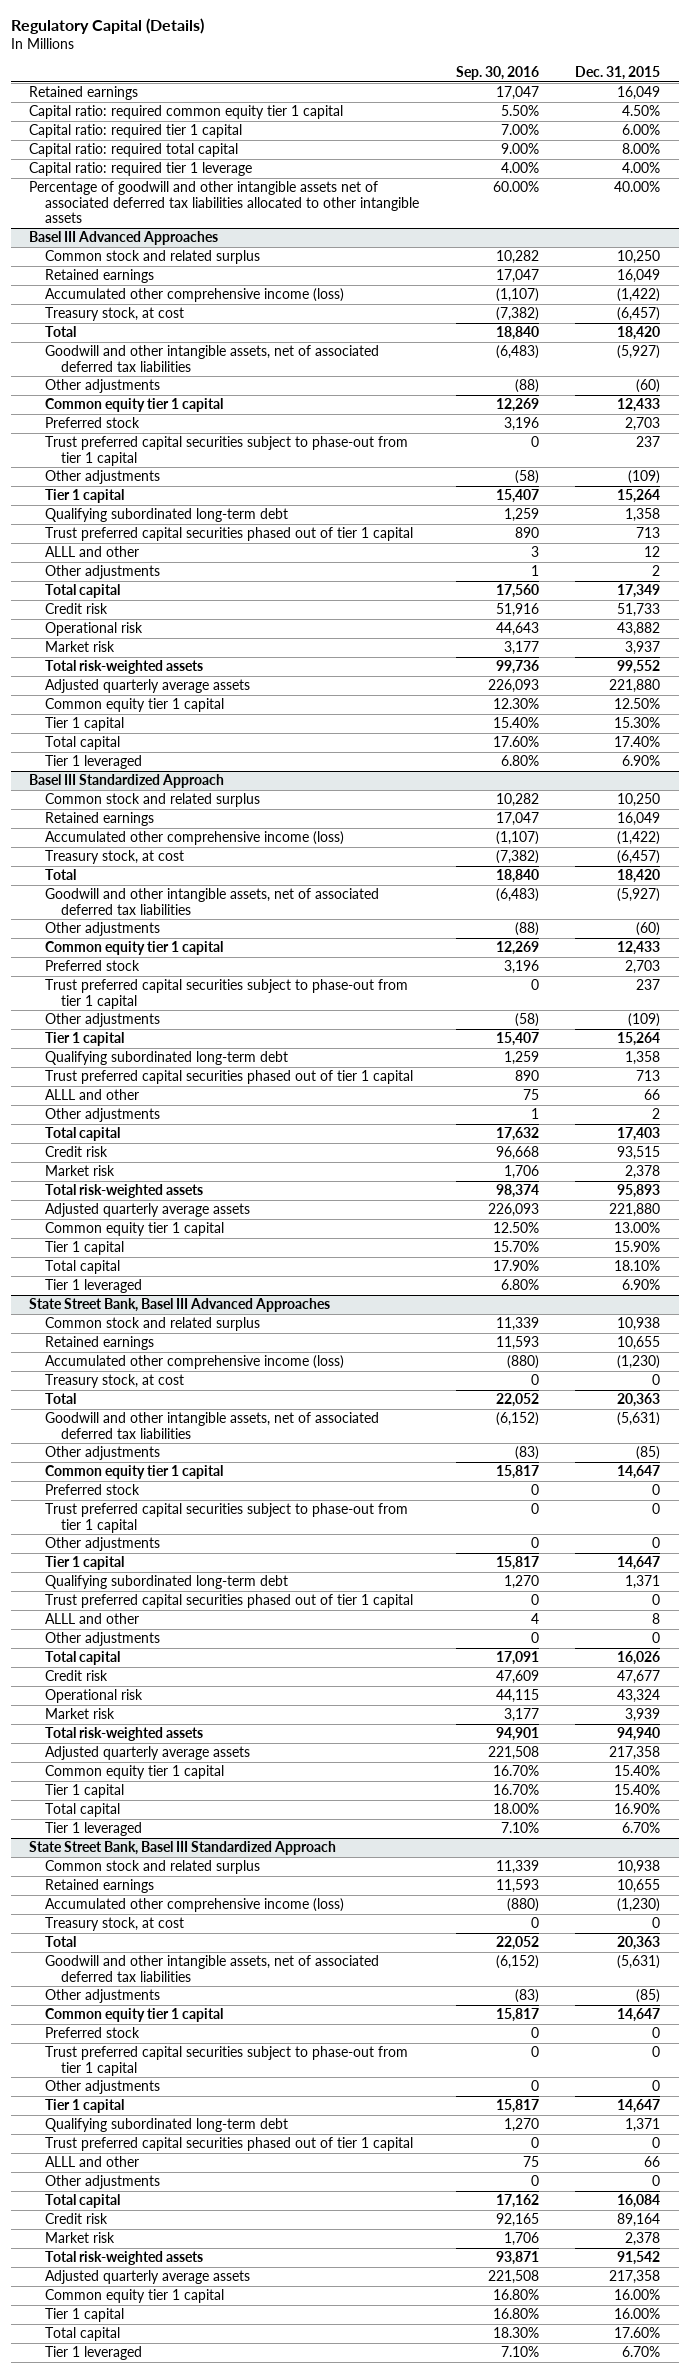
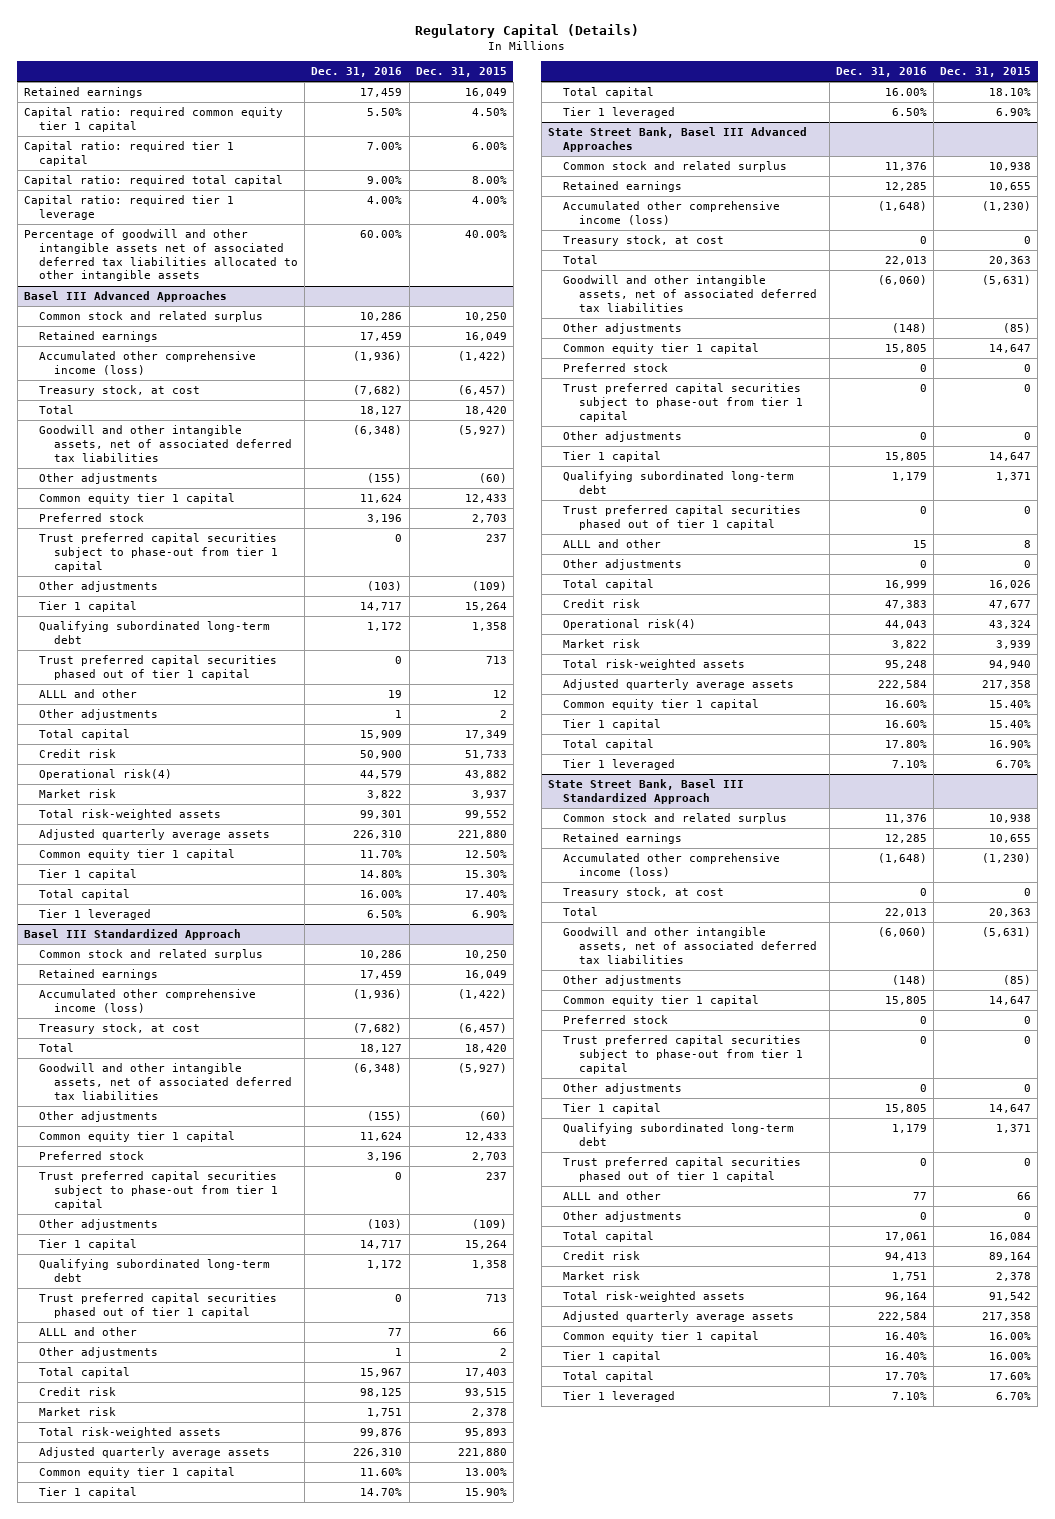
- | Sep. 30, 2016 | Dec. 31, 2015
+ | Dec. 31, 2016 | Dec. 31, 2015
@ Basel III Advanced Approaches
- Operational risk | 44,643 | 43,882
+ Operational risk(4) | 44,579 | 43,882
@ State Street Bank, Basel III Advanced Approaches
- Operational risk | 44,115 | 43,324
+ Operational risk(4) | 44,043 | 43,324

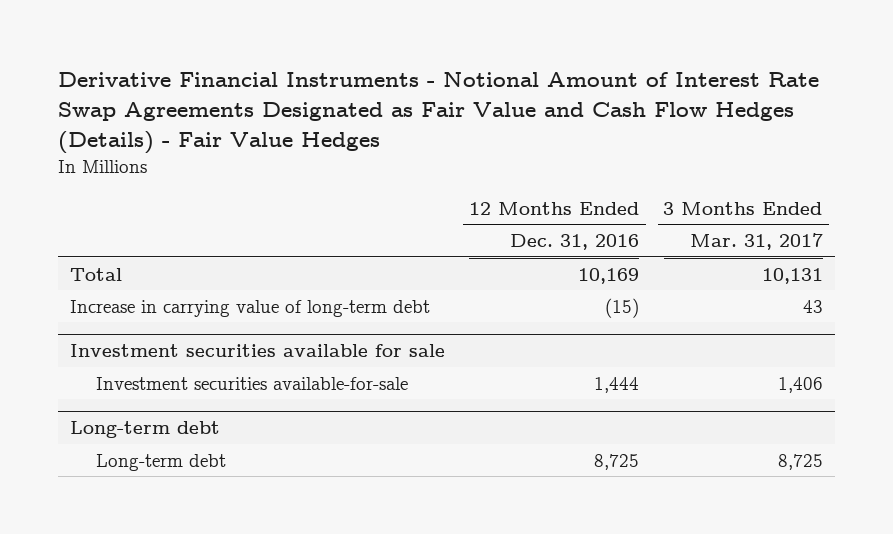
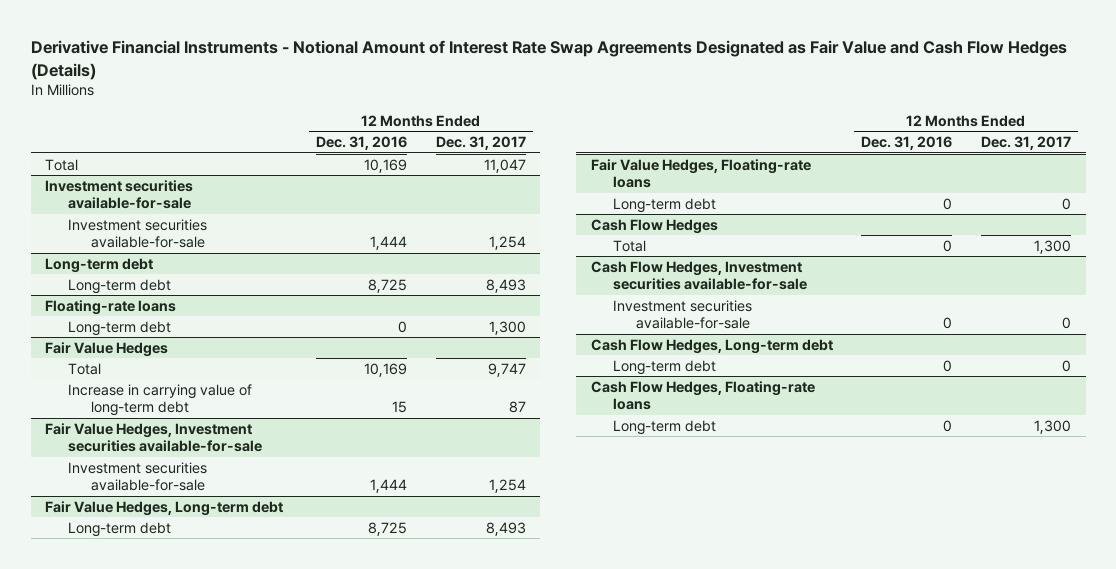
- Derivative Financial Instruments - Notional Amount of Interest Rate Swap Agreements Designated as Fair Value and Cash Flow Hedges (Details) - Fair Value Hedges
+ Derivative Financial Instruments - Notional Amount of Interest Rate Swap Agreements Designated as Fair Value and Cash Flow Hedges (Details)
- | 12 Months Ended Dec. 31, 2016 | 3 Months Ended Mar. 31, 2017
+ | 12 Months Ended Dec. 31, 2016 | 12 Months Ended Dec. 31, 2017
- Increase in carrying value of long-term debt | (15) | 43
- Investment securities available for sale
+ Investment securities available-for-sale
+ Floating-rate loans
+ Long-term debt | 0 | 1,300
+ Fair Value Hedges
+ Total | 10,169 | 9,747
+ Increase in carrying value of long-term debt | 15 | 87
+ Fair Value Hedges, Investment securities available-for-sale
+ Investment securities available-for-sale | 1,444 | 1,254
+ Fair Value Hedges, Long-term debt
+ Long-term debt | 8,725 | 8,493
+ Fair Value Hedges, Floating-rate loans
+ Long-term debt | 0 | 0
+ Cash Flow Hedges
+ Total | 0 | 1,300
+ Cash Flow Hedges, Investment securities available-for-sale
+ Investment securities available-for-sale | 0 | 0
+ Cash Flow Hedges, Long-term debt
+ Long-term debt | 0 | 0
+ Cash Flow Hedges, Floating-rate loans
+ Long-term debt | 0 | 1,300

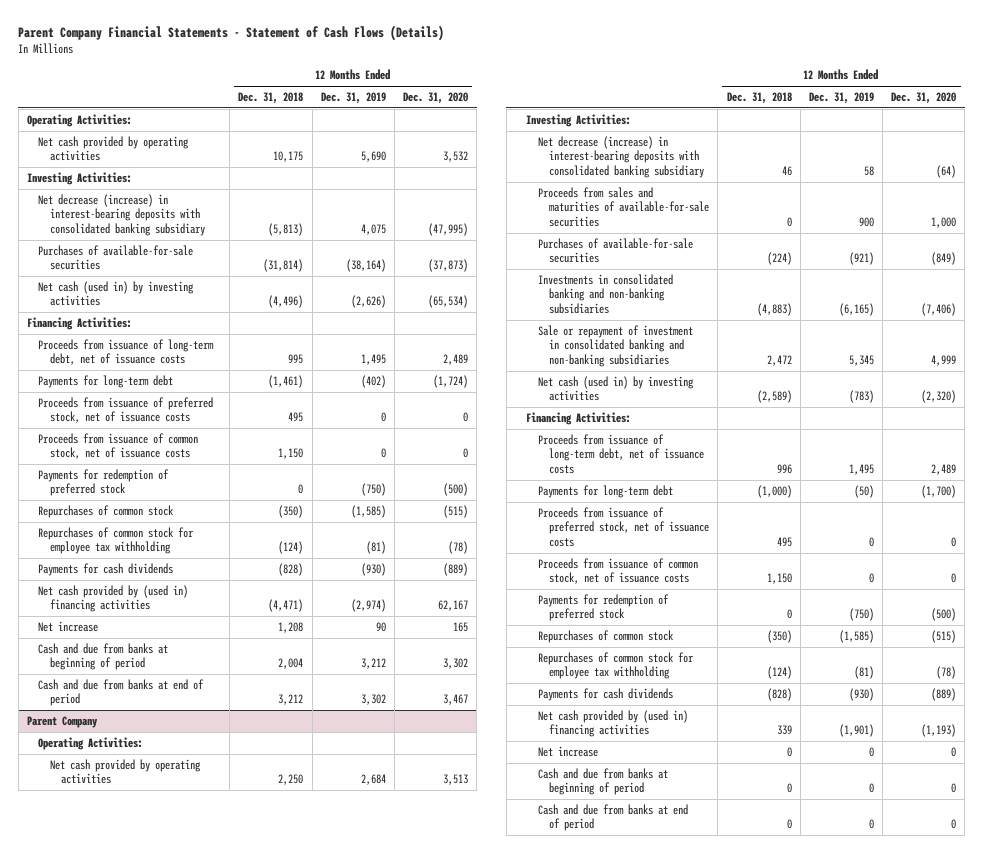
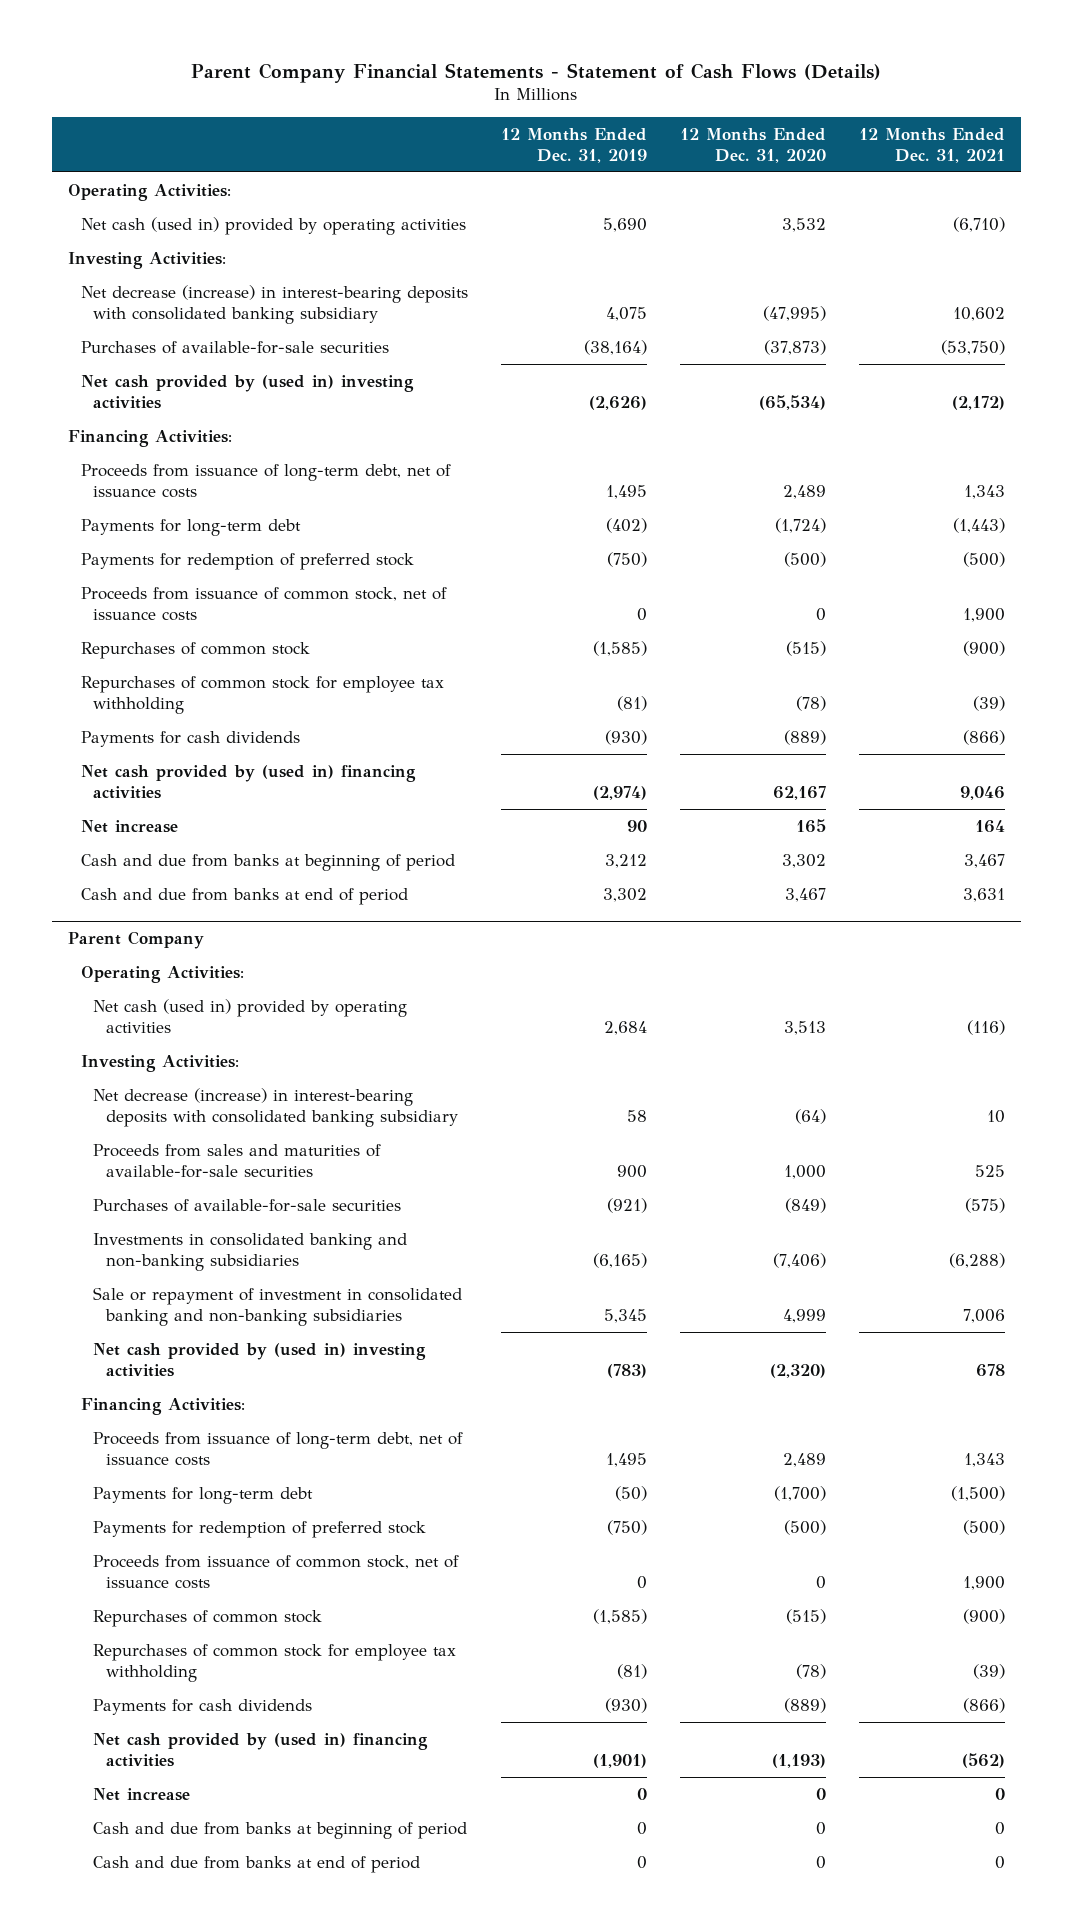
- | 12 Months Ended Dec. 31, 2018 | 12 Months Ended Dec. 31, 2019 | 12 Months Ended Dec. 31, 2020
+ | 12 Months Ended Dec. 31, 2019 | 12 Months Ended Dec. 31, 2020 | 12 Months Ended Dec. 31, 2021
- Net cash provided by operating activities | 10,175 | 5,690 | 3,532
+ Net cash (used in) provided by operating activities | 5,690 | 3,532 | (6,710)
- Net cash (used in) by investing activities | (4,496) | (2,626) | (65,534)
+ Net cash provided by (used in) investing activities | (2,626) | (65,534) | (2,172)
- Proceeds from issuance of preferred stock, net of issuance costs | 495 | 0 | 0
moved down: Proceeds from issuance of common stock, net of issuance costs | 0 | 0 | 1,900
@ Parent Company
- Net cash provided by operating activities | 2,250 | 2,684 | 3,513
+ Net cash (used in) provided by operating activities | 2,684 | 3,513 | (116)
- Net cash (used in) by investing activities | (2,589) | (783) | (2,320)
+ Net cash provided by (used in) investing activities | (783) | (2,320) | 678
- Proceeds from issuance of preferred stock, net of issuance costs | 495 | 0 | 0
moved down: Proceeds from issuance of common stock, net of issuance costs | 0 | 0 | 1,900

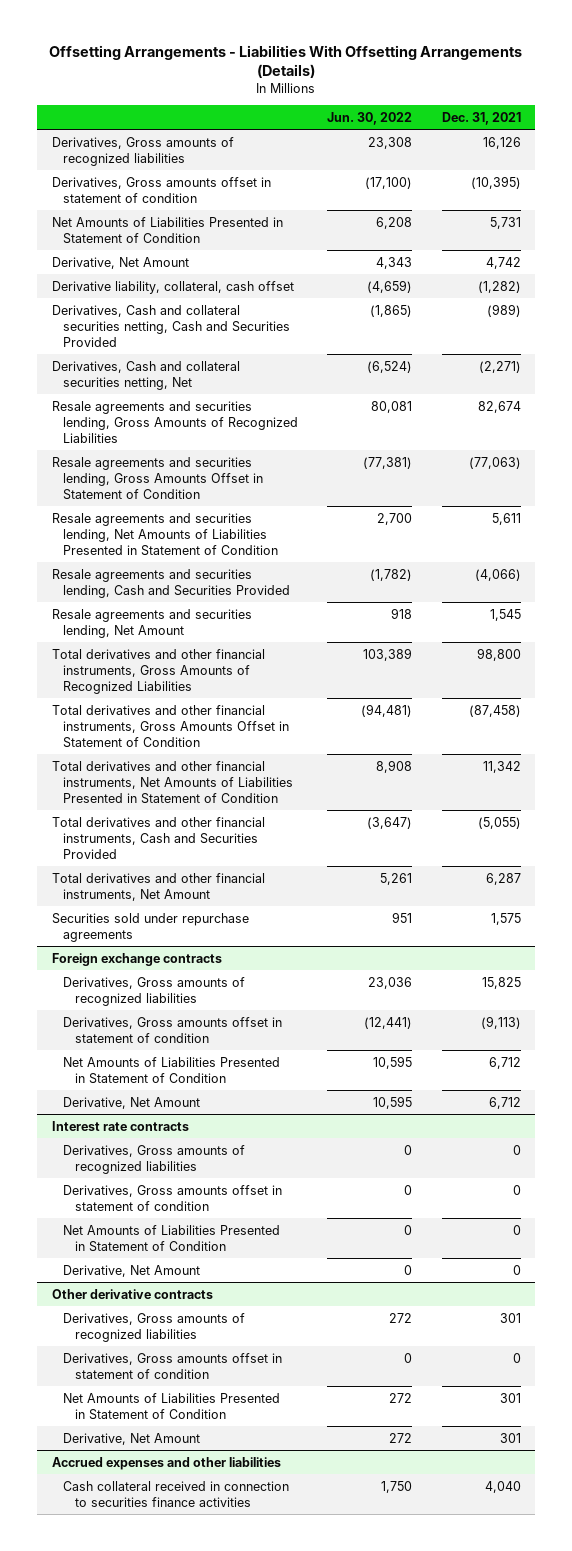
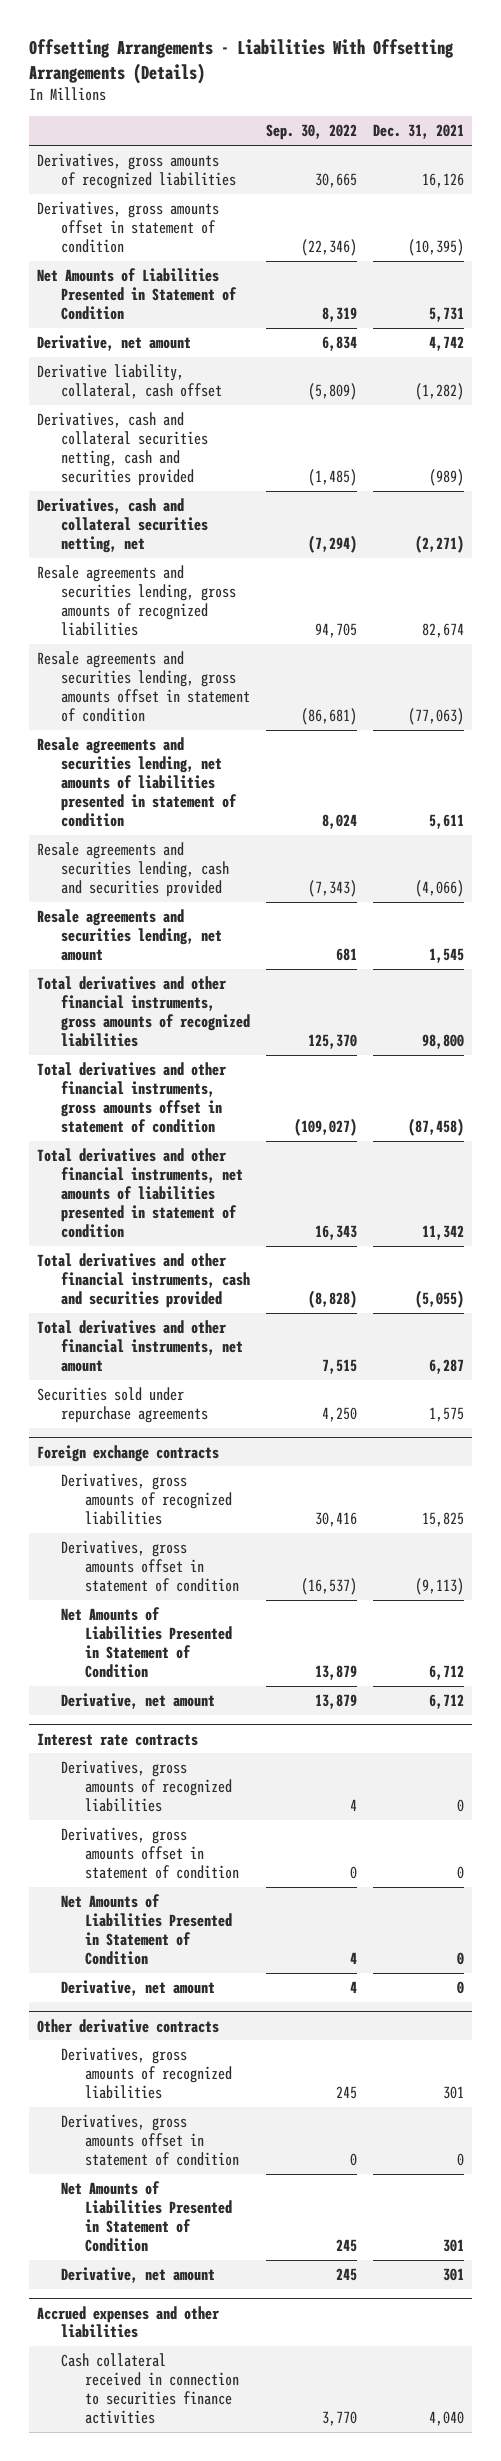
- | Jun. 30, 2022 | Dec. 31, 2021
+ | Sep. 30, 2022 | Dec. 31, 2021
- Derivatives, Gross amounts of recognized liabilities | 23,308 | 16,126
- Derivatives, Gross amounts offset in statement of condition | (17,100) | (10,395)
+ Derivatives, gross amounts of recognized liabilities | 30,665 | 16,126
+ Derivatives, gross amounts offset in statement of condition | (22,346) | (10,395)
- Derivative, Net Amount | 4,343 | 4,742
+ Derivative, net amount | 6,834 | 4,742
- Derivatives, Cash and collateral securities netting, Cash and Securities Provided | (1,865) | (989)
- Derivatives, Cash and collateral securities netting, Net | (6,524) | (2,271)
- Resale agreements and securities lending, Gross Amounts of Recognized Liabilities | 80,081 | 82,674
- Resale agreements and securities lending, Gross Amounts Offset in Statement of Condition | (77,381) | (77,063)
- Resale agreements and securities lending, Net Amounts of Liabilities Presented in Statement of Condition | 2,700 | 5,611
- Resale agreements and securities lending, Cash and Securities Provided | (1,782) | (4,066)
- Resale agreements and securities lending, Net Amount | 918 | 1,545
- Total derivatives and other financial instruments, Gross Amounts of Recognized Liabilities | 103,389 | 98,800
- Total derivatives and other financial instruments, Gross Amounts Offset in Statement of Condition | (94,481) | (87,458)
- Total derivatives and other financial instruments, Net Amounts of Liabilities Presented in Statement of Condition | 8,908 | 11,342
- Total derivatives and other financial instruments, Cash and Securities Provided | (3,647) | (5,055)
- Total derivatives and other financial instruments, Net Amount | 5,261 | 6,287
+ Derivatives, cash and collateral securities netting, cash and securities provided | (1,485) | (989)
+ Derivatives, cash and collateral securities netting, net | (7,294) | (2,271)
+ Resale agreements and securities lending, gross amounts of recognized liabilities | 94,705 | 82,674
+ Resale agreements and securities lending, gross amounts offset in statement of condition | (86,681) | (77,063)
+ Resale agreements and securities lending, net amounts of liabilities presented in statement of condition | 8,024 | 5,611
+ Resale agreements and securities lending, cash and securities provided | (7,343) | (4,066)
+ Resale agreements and securities lending, net amount | 681 | 1,545
+ Total derivatives and other financial instruments, gross amounts of recognized liabilities | 125,370 | 98,800
+ Total derivatives and other financial instruments, gross amounts offset in statement of condition | (109,027) | (87,458)
+ Total derivatives and other financial instruments, net amounts of liabilities presented in statement of condition | 16,343 | 11,342
+ Total derivatives and other financial instruments, cash and securities provided | (8,828) | (5,055)
+ Total derivatives and other financial instruments, net amount | 7,515 | 6,287
@ Foreign exchange contracts
- Derivatives, Gross amounts of recognized liabilities | 23,036 | 15,825
- Derivatives, Gross amounts offset in statement of condition | (12,441) | (9,113)
+ Derivatives, gross amounts of recognized liabilities | 30,416 | 15,825
+ Derivatives, gross amounts offset in statement of condition | (16,537) | (9,113)
- Derivative, Net Amount | 10,595 | 6,712
+ Derivative, net amount | 13,879 | 6,712
@ Interest rate contracts
- Derivatives, Gross amounts of recognized liabilities | 0 | 0
- Derivatives, Gross amounts offset in statement of condition | 0 | 0
+ Derivatives, gross amounts of recognized liabilities | 4 | 0
+ Derivatives, gross amounts offset in statement of condition | 0 | 0
- Derivative, Net Amount | 0 | 0
+ Derivative, net amount | 4 | 0
@ Other derivative contracts
- Derivatives, Gross amounts of recognized liabilities | 272 | 301
- Derivatives, Gross amounts offset in statement of condition | 0 | 0
+ Derivatives, gross amounts of recognized liabilities | 245 | 301
+ Derivatives, gross amounts offset in statement of condition | 0 | 0
- Derivative, Net Amount | 272 | 301
+ Derivative, net amount | 245 | 301

